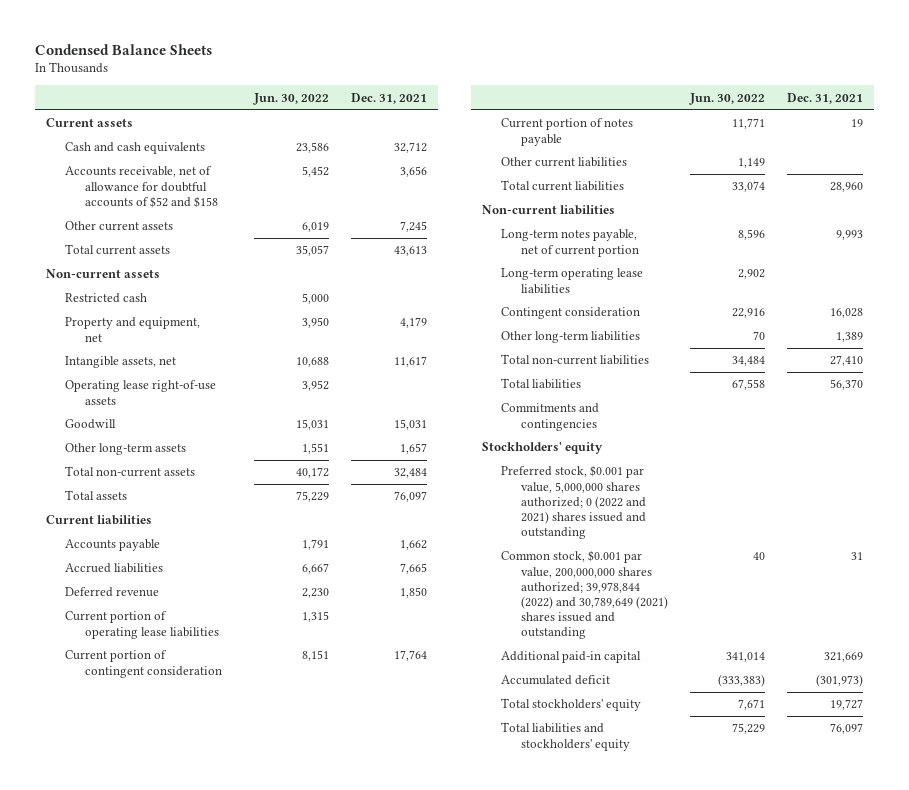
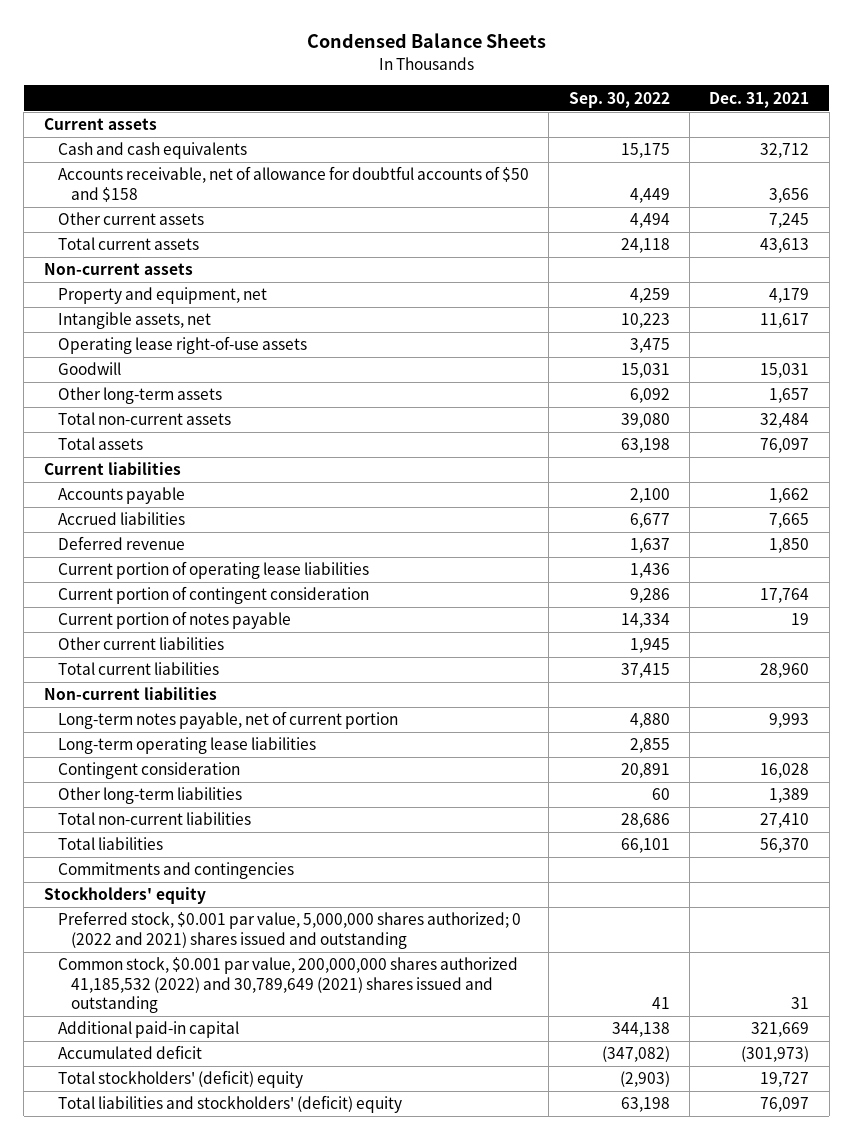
- | Jun. 30, 2022 | Dec. 31, 2021
+ | Sep. 30, 2022 | Dec. 31, 2021
- Accounts receivable, net of allowance for doubtful accounts of $52 and $158 | 5,452 | 3,656
+ Accounts receivable, net of allowance for doubtful accounts of $50 and $158 | 4,449 | 3,656
- Restricted cash | 5,000 |
- Common stock, $0.001 par value, 200,000,000 shares authorized; 39,978,844 (2022) and 30,789,649 (2021) shares issued and outstanding | 40 | 31
+ Common stock, $0.001 par value, 200,000,000 shares authorized 41,185,532 (2022) and 30,789,649 (2021) shares issued and outstanding | 41 | 31
- Total stockholders' equity | 7,671 | 19,727
- Total liabilities and stockholders' equity | 75,229 | 76,097
+ Total stockholders' (deficit) equity | (2,903) | 19,727
+ Total liabilities and stockholders' (deficit) equity | 63,198 | 76,097

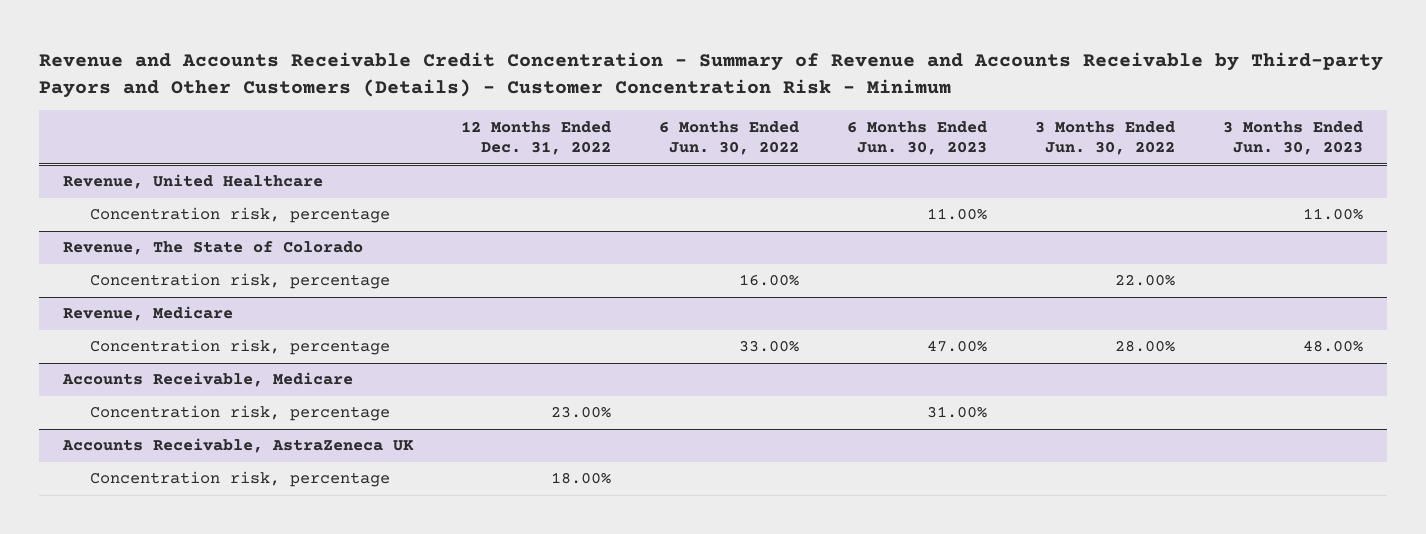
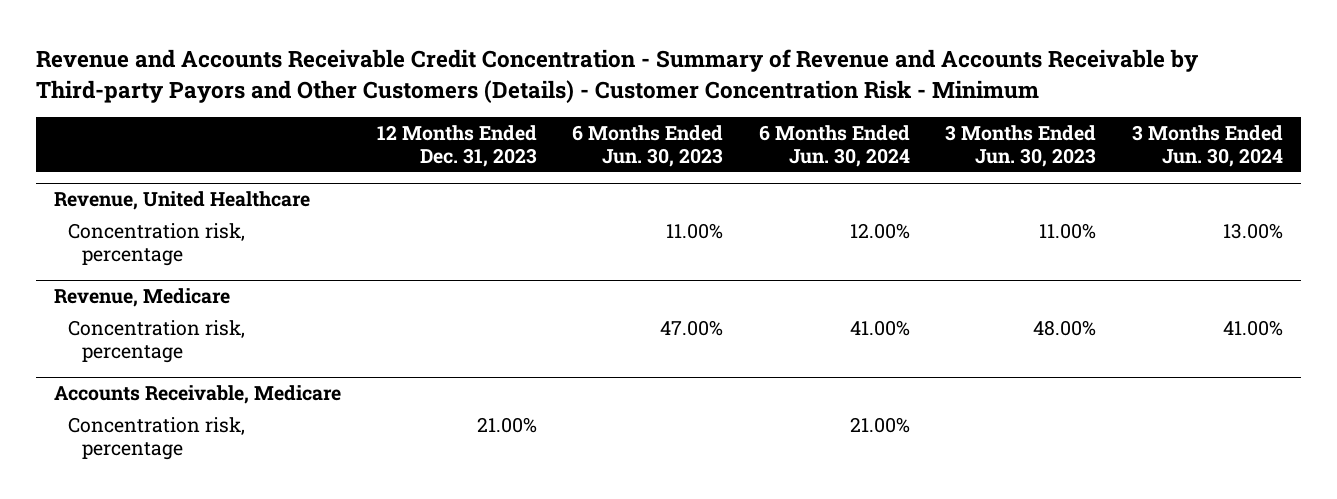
- | 12 Months Ended Dec. 31, 2022 | 6 Months Ended Jun. 30, 2022 | 6 Months Ended Jun. 30, 2023 | 3 Months Ended Jun. 30, 2022 | 3 Months Ended Jun. 30, 2023
+ | 12 Months Ended Dec. 31, 2023 | 6 Months Ended Jun. 30, 2023 | 6 Months Ended Jun. 30, 2024 | 3 Months Ended Jun. 30, 2023 | 3 Months Ended Jun. 30, 2024
- Revenue, The State of Colorado
- Concentration risk, percentage | | 16.00% | | 22.00% |
@ Accounts Receivable, Medicare
- Concentration risk, percentage | 23.00% | | 31.00% | |
- Accounts Receivable, AstraZeneca UK

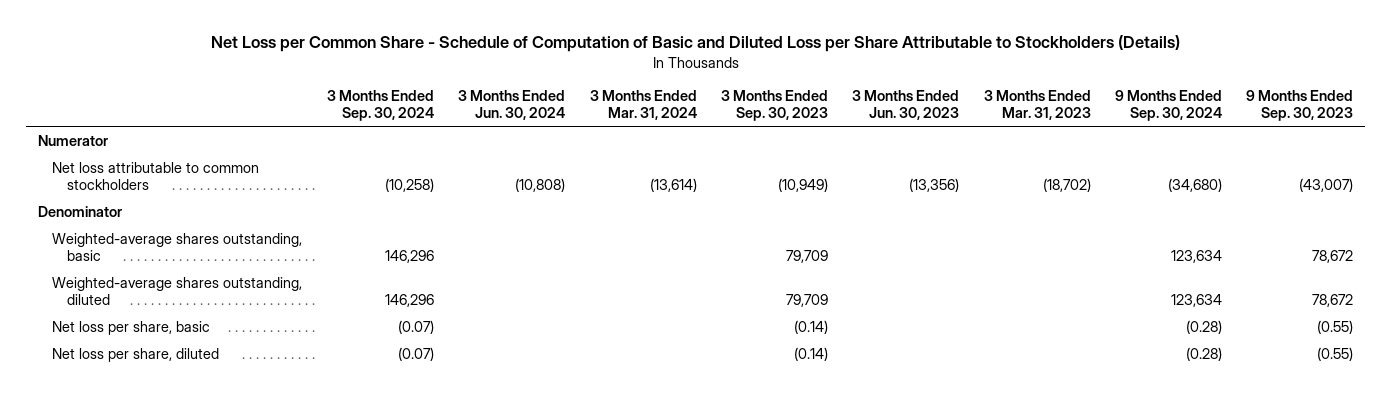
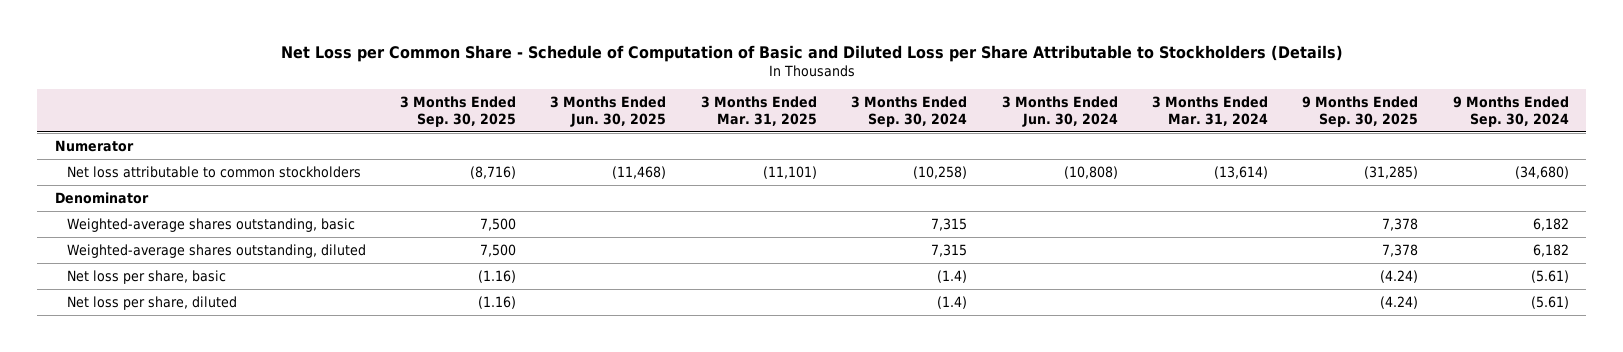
- | 3 Months Ended Sep. 30, 2024 | 3 Months Ended Jun. 30, 2024 | 3 Months Ended Mar. 31, 2024 | 3 Months Ended Sep. 30, 2023 | 3 Months Ended Jun. 30, 2023 | 3 Months Ended Mar. 31, 2023 | 9 Months Ended Sep. 30, 2024 | 9 Months Ended Sep. 30, 2023
+ | 3 Months Ended Sep. 30, 2025 | 3 Months Ended Jun. 30, 2025 | 3 Months Ended Mar. 31, 2025 | 3 Months Ended Sep. 30, 2024 | 3 Months Ended Jun. 30, 2024 | 3 Months Ended Mar. 31, 2024 | 9 Months Ended Sep. 30, 2025 | 9 Months Ended Sep. 30, 2024
- Weighted-average shares outstanding, basic | 146,296 | | | 79,709 | | | 123,634 | 78,672
- Weighted-average shares outstanding, diluted | 146,296 | | | 79,709 | | | 123,634 | 78,672
- Net loss per share, basic | (0.07) | | | (0.14) | | | (0.28) | (0.55)
- Net loss per share, diluted | (0.07) | | | (0.14) | | | (0.28) | (0.55)
+ Weighted-average shares outstanding, basic | 7,500 | | | 7,315 | | | 7,378 | 6,182
+ Weighted-average shares outstanding, diluted | 7,500 | | | 7,315 | | | 7,378 | 6,182
+ Net loss per share, basic | (1.16) | | | (1.4) | | | (4.24) | (5.61)
+ Net loss per share, diluted | (1.16) | | | (1.4) | | | (4.24) | (5.61)

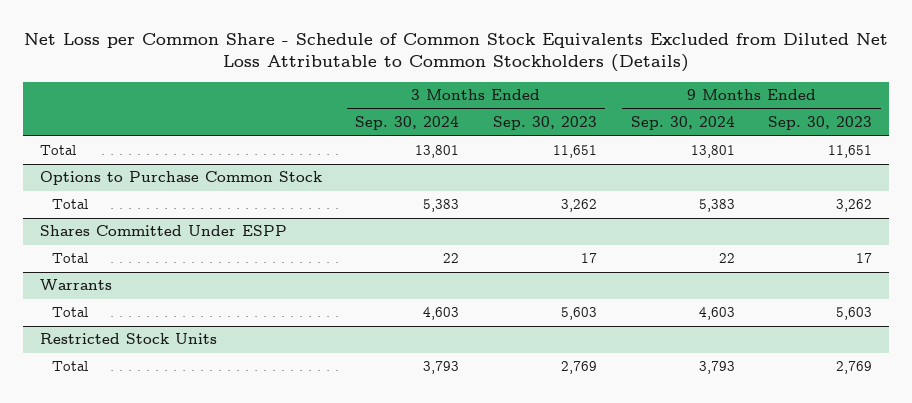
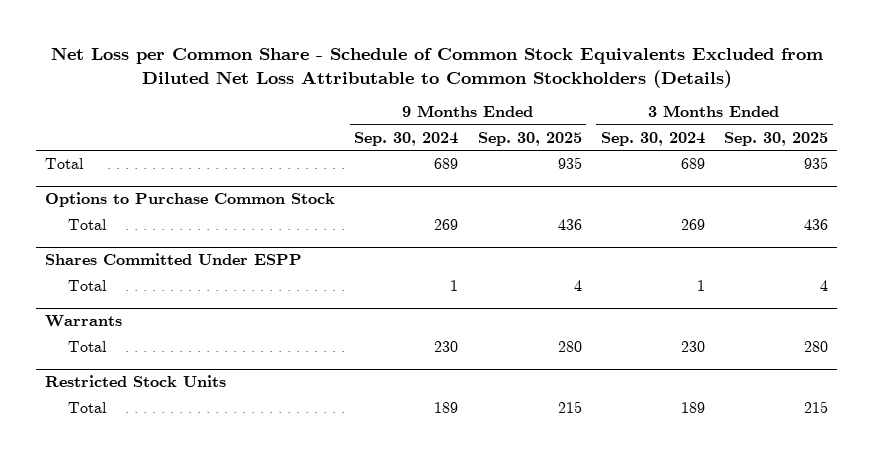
- | 3 Months Ended Sep. 30, 2024 | 3 Months Ended Sep. 30, 2023 | 9 Months Ended Sep. 30, 2024 | 9 Months Ended Sep. 30, 2023
+ | 9 Months Ended Sep. 30, 2024 | 9 Months Ended Sep. 30, 2025 | 3 Months Ended Sep. 30, 2024 | 3 Months Ended Sep. 30, 2025
- Total | 13,801 | 11,651 | 13,801 | 11,651
+ Total | 689 | 935 | 689 | 935
@ Options to Purchase Common Stock
- Total | 5,383 | 3,262 | 5,383 | 3,262
+ Total | 269 | 436 | 269 | 436
@ Shares Committed Under ESPP
- Total | 22 | 17 | 22 | 17
+ Total | 1 | 4 | 1 | 4
@ Warrants
- Total | 4,603 | 5,603 | 4,603 | 5,603
+ Total | 230 | 280 | 230 | 280
@ Restricted Stock Units
- Total | 3,793 | 2,769 | 3,793 | 2,769
+ Total | 189 | 215 | 189 | 215

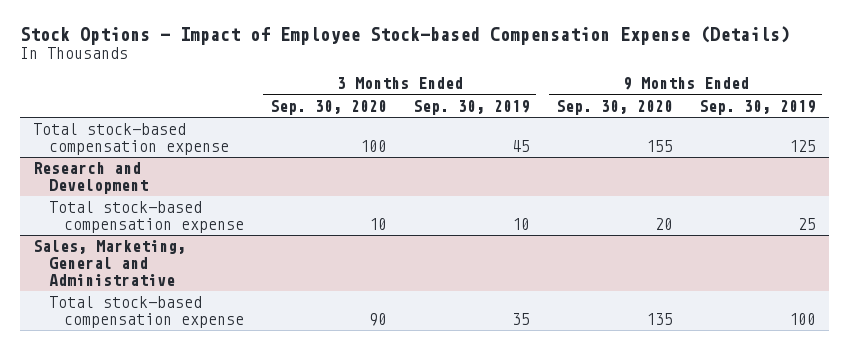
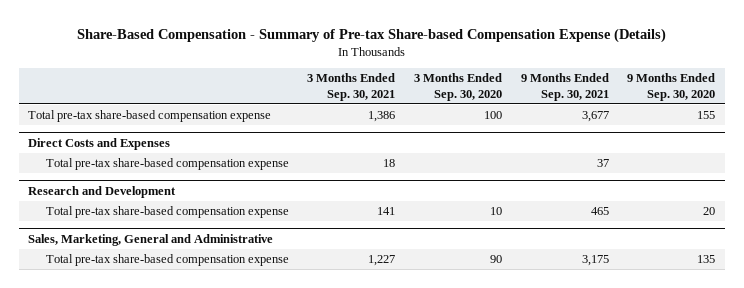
- Stock Options - Impact of Employee Stock-based Compensation Expense (Details)
+ Share-Based Compensation - Summary of Pre-tax Share-based Compensation Expense (Details)
- | 3 Months Ended Sep. 30, 2020 | 3 Months Ended Sep. 30, 2019 | 9 Months Ended Sep. 30, 2020 | 9 Months Ended Sep. 30, 2019
+ | 3 Months Ended Sep. 30, 2021 | 3 Months Ended Sep. 30, 2020 | 9 Months Ended Sep. 30, 2021 | 9 Months Ended Sep. 30, 2020
- Total stock-based compensation expense | 100 | 45 | 155 | 125
+ Total pre-tax share-based compensation expense | 1,386 | 100 | 3,677 | 155
+ Direct Costs and Expenses
+ Total pre-tax share-based compensation expense | 18 | | 37 |
@ Research and Development
- Total stock-based compensation expense | 10 | 10 | 20 | 25
+ Total pre-tax share-based compensation expense | 141 | 10 | 465 | 20
@ Sales, Marketing, General and Administrative
- Total stock-based compensation expense | 90 | 35 | 135 | 100
+ Total pre-tax share-based compensation expense | 1,227 | 90 | 3,175 | 135

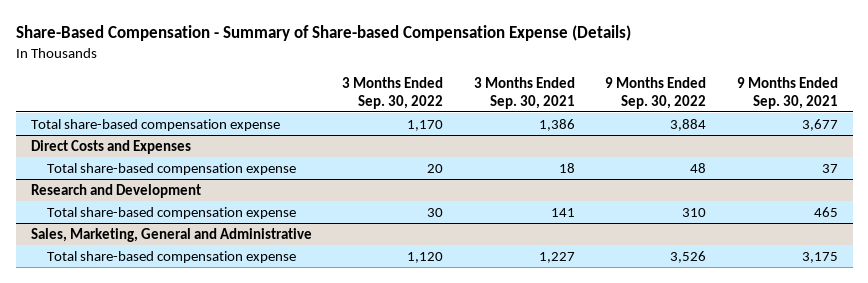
- Share-Based Compensation - Summary of Pre-tax Share-based Compensation Expense (Details)
+ Share-Based Compensation - Summary of Share-based Compensation Expense (Details)
- | 3 Months Ended Sep. 30, 2021 | 3 Months Ended Sep. 30, 2020 | 9 Months Ended Sep. 30, 2021 | 9 Months Ended Sep. 30, 2020
+ | 3 Months Ended Sep. 30, 2022 | 3 Months Ended Sep. 30, 2021 | 9 Months Ended Sep. 30, 2022 | 9 Months Ended Sep. 30, 2021
- Total pre-tax share-based compensation expense | 1,386 | 100 | 3,677 | 155
+ Total share-based compensation expense | 1,170 | 1,386 | 3,884 | 3,677
@ Direct Costs and Expenses
- Total pre-tax share-based compensation expense | 18 | | 37 |
+ Total share-based compensation expense | 20 | 18 | 48 | 37
@ Research and Development
- Total pre-tax share-based compensation expense | 141 | 10 | 465 | 20
+ Total share-based compensation expense | 30 | 141 | 310 | 465
@ Sales, Marketing, General and Administrative
- Total pre-tax share-based compensation expense | 1,227 | 90 | 3,175 | 135
+ Total share-based compensation expense | 1,120 | 1,227 | 3,526 | 3,175

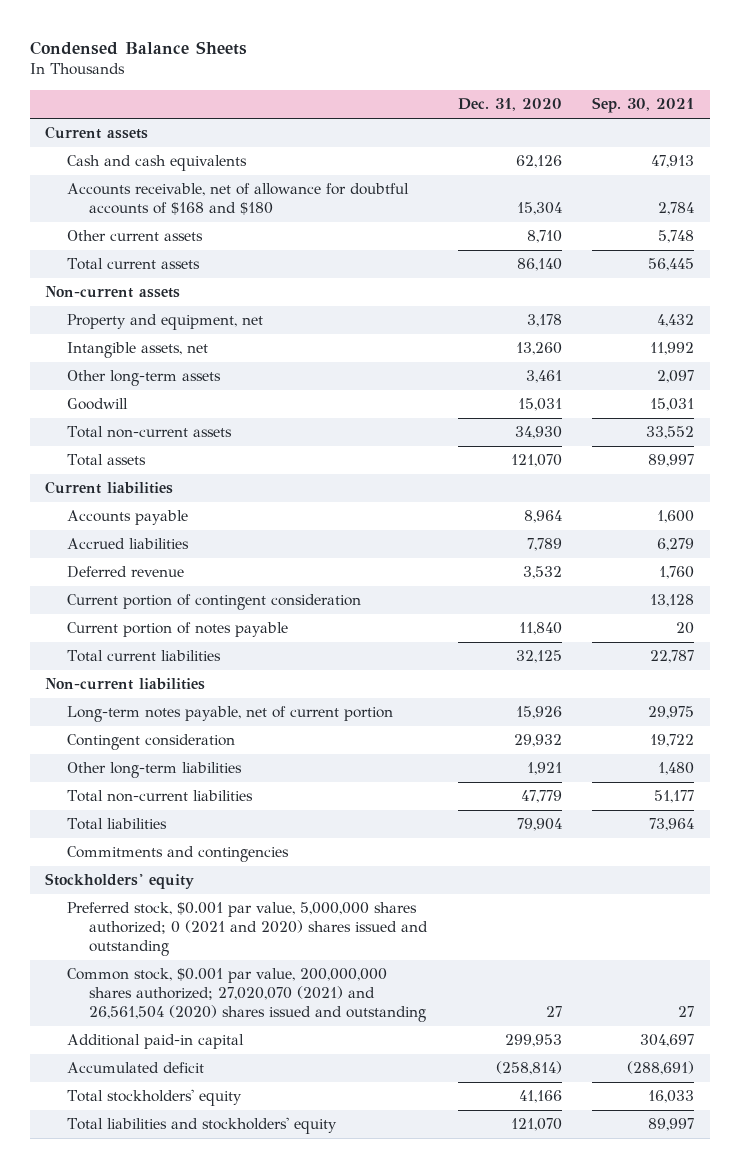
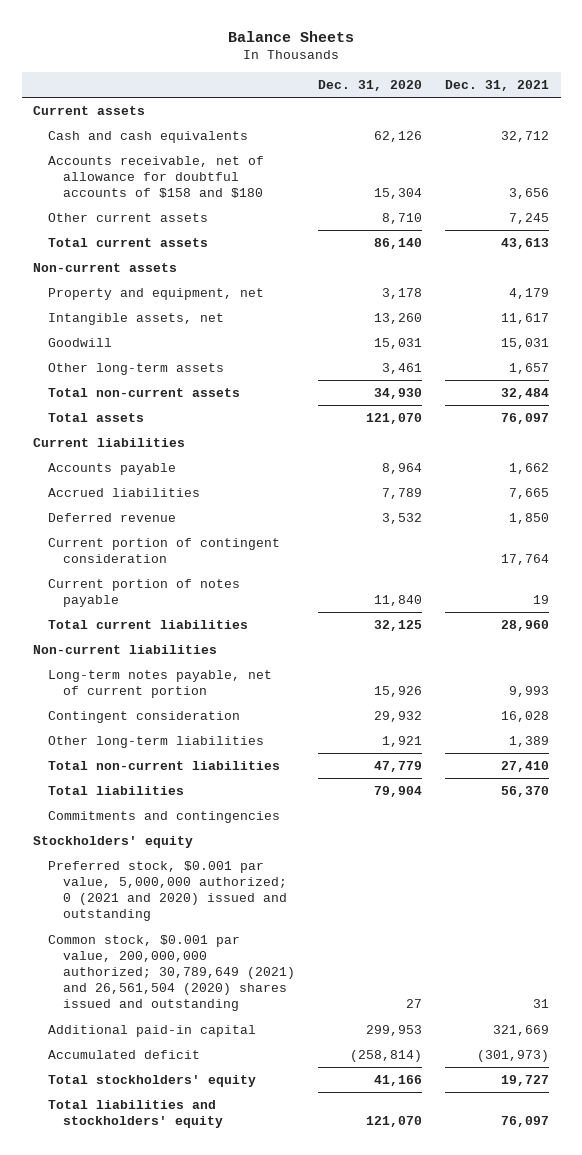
- Condensed Balance Sheets
+ Balance Sheets
- | Dec. 31, 2020 | Sep. 30, 2021
+ | Dec. 31, 2020 | Dec. 31, 2021
- Accounts receivable, net of allowance for doubtful accounts of $168 and $180 | 15,304 | 2,784
+ Accounts receivable, net of allowance for doubtful accounts of $158 and $180 | 15,304 | 3,656
moved down: Other long-term assets | 3,461 | 1,657
- Preferred stock, $0.001 par value, 5,000,000 shares authorized; 0 (2021 and 2020) shares issued and outstanding
- Common stock, $0.001 par value, 200,000,000 shares authorized; 27,020,070 (2021) and 26,561,504 (2020) shares issued and outstanding | 27 | 27
+ Preferred stock, $0.001 par value, 5,000,000 authorized; 0 (2021 and 2020) issued and outstanding
+ Common stock, $0.001 par value, 200,000,000 authorized; 30,789,649 (2021) and 26,561,504 (2020) shares issued and outstanding | 27 | 31

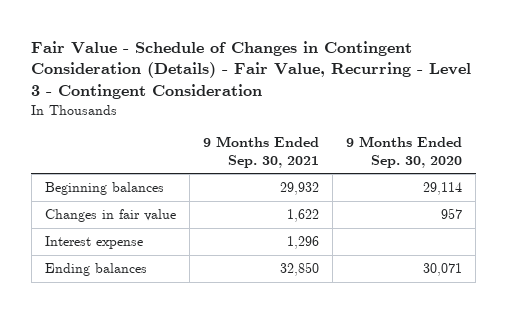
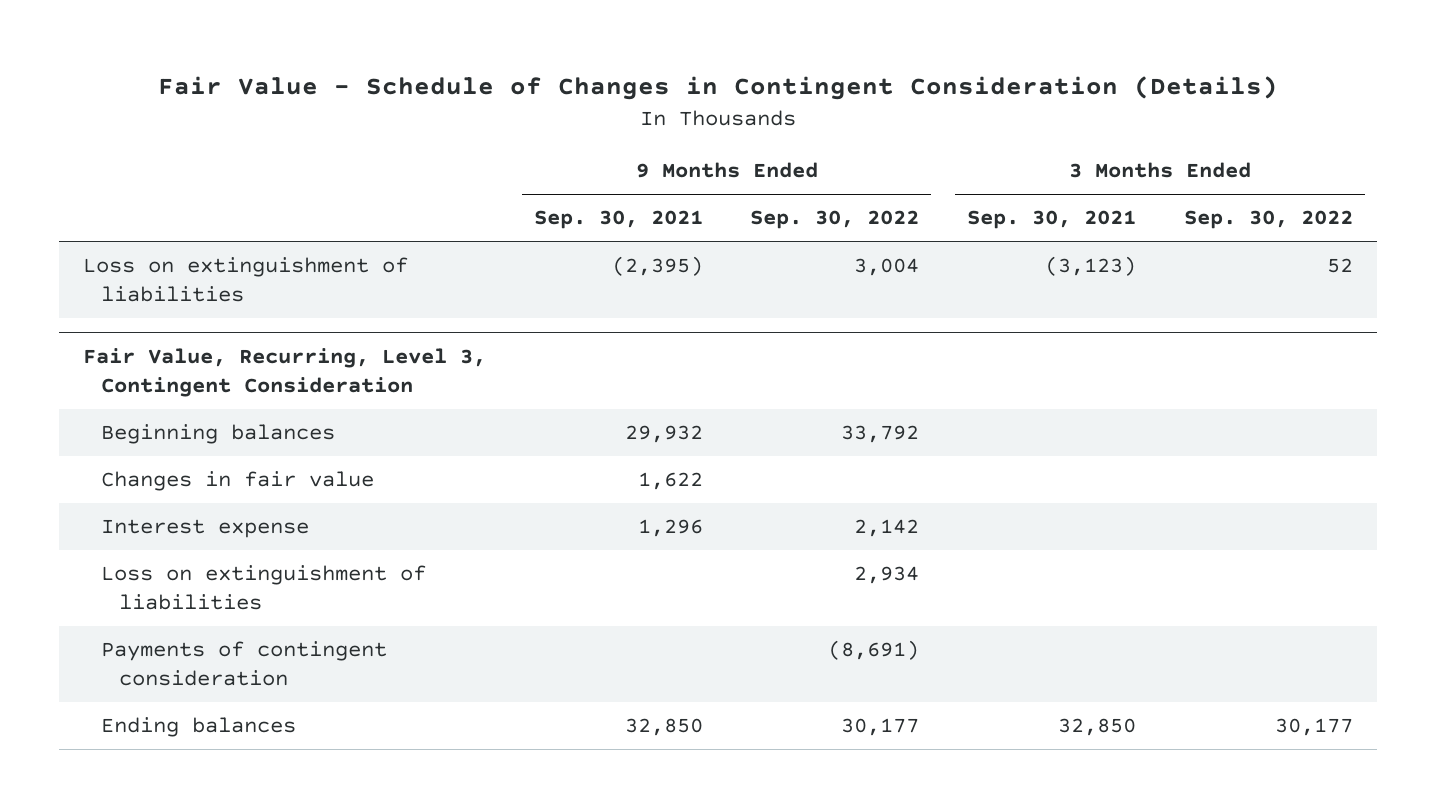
- Fair Value - Schedule of Changes in Contingent Consideration (Details) - Fair Value, Recurring - Level 3 - Contingent Consideration
+ Fair Value - Schedule of Changes in Contingent Consideration (Details)
- | 9 Months Ended Sep. 30, 2021 | 9 Months Ended Sep. 30, 2020
+ | 9 Months Ended Sep. 30, 2021 | 9 Months Ended Sep. 30, 2022 | 3 Months Ended Sep. 30, 2021 | 3 Months Ended Sep. 30, 2022
+ Loss on extinguishment of liabilities | (2,395) | 3,004 | (3,123) | 52
+ Fair Value, Recurring, Level 3, Contingent Consideration
+ Loss on extinguishment of liabilities | | 2,934 | |
+ Payments of contingent consideration | | (8,691) | |

